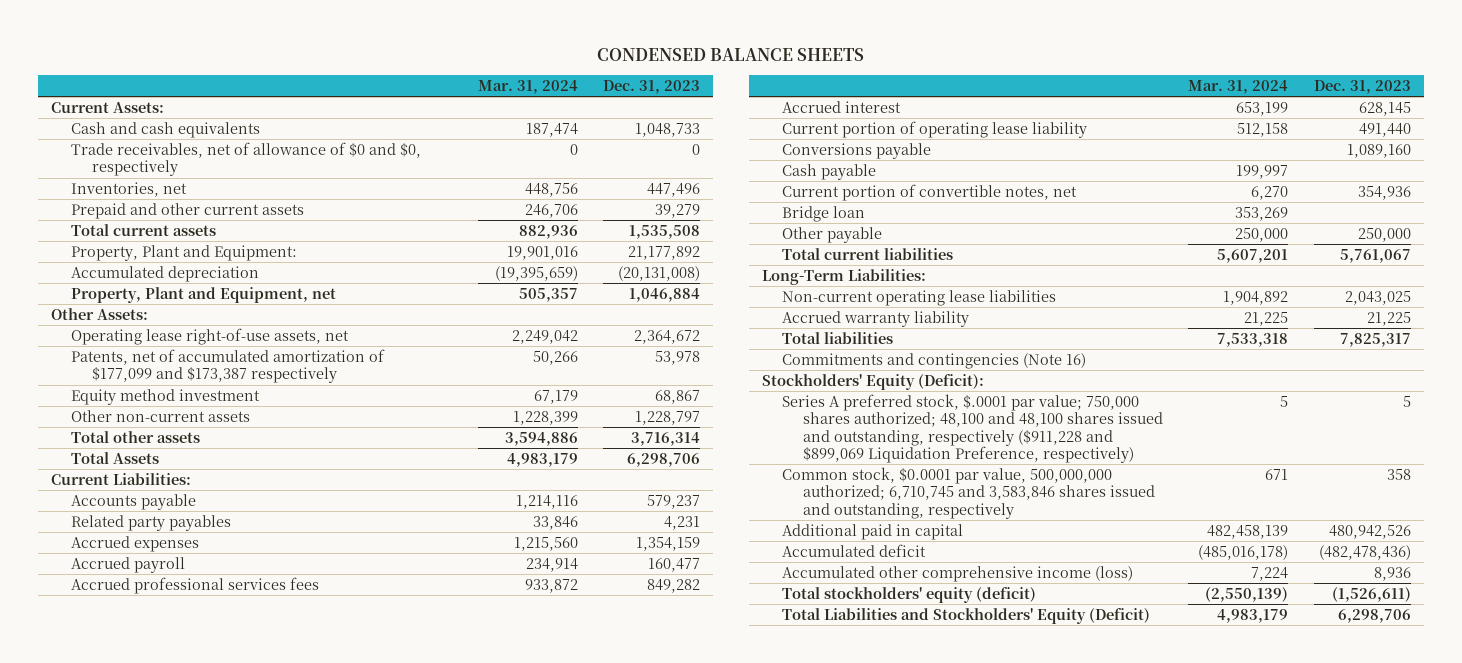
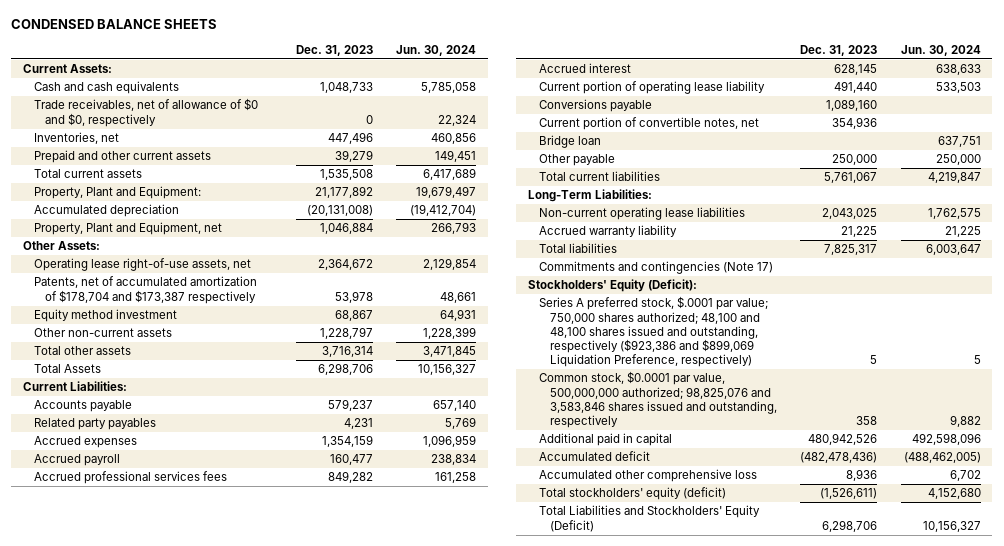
- | Mar. 31, 2024 | Dec. 31, 2023
+ | Dec. 31, 2023 | Jun. 30, 2024
- Patents, net of accumulated amortization of $177,099 and $173,387 respectively | 50,266 | 53,978
+ Patents, net of accumulated amortization of $178,704 and $173,387 respectively | 53,978 | 48,661
- Cash payable | 199,997 |
- Commitments and contingencies (Note 16)
+ Commitments and contingencies (Note 17)
- Series A preferred stock, $.0001 par value; 750,000 shares authorized; 48,100 and 48,100 shares issued and outstanding, respectively ($911,228 and $899,069 Liquidation Preference, respectively) | 5 | 5
- Common stock, $0.0001 par value, 500,000,000 authorized; 6,710,745 and 3,583,846 shares issued and outstanding, respectively | 671 | 358
+ Series A preferred stock, $.0001 par value; 750,000 shares authorized; 48,100 and 48,100 shares issued and outstanding, respectively ($923,386 and $899,069 Liquidation Preference, respectively) | 5 | 5
+ Common stock, $0.0001 par value, 500,000,000 authorized; 98,825,076 and 3,583,846 shares issued and outstanding, respectively | 358 | 9,882
- Accumulated other comprehensive income (loss) | 7,224 | 8,936
+ Accumulated other comprehensive loss | 8,936 | 6,702

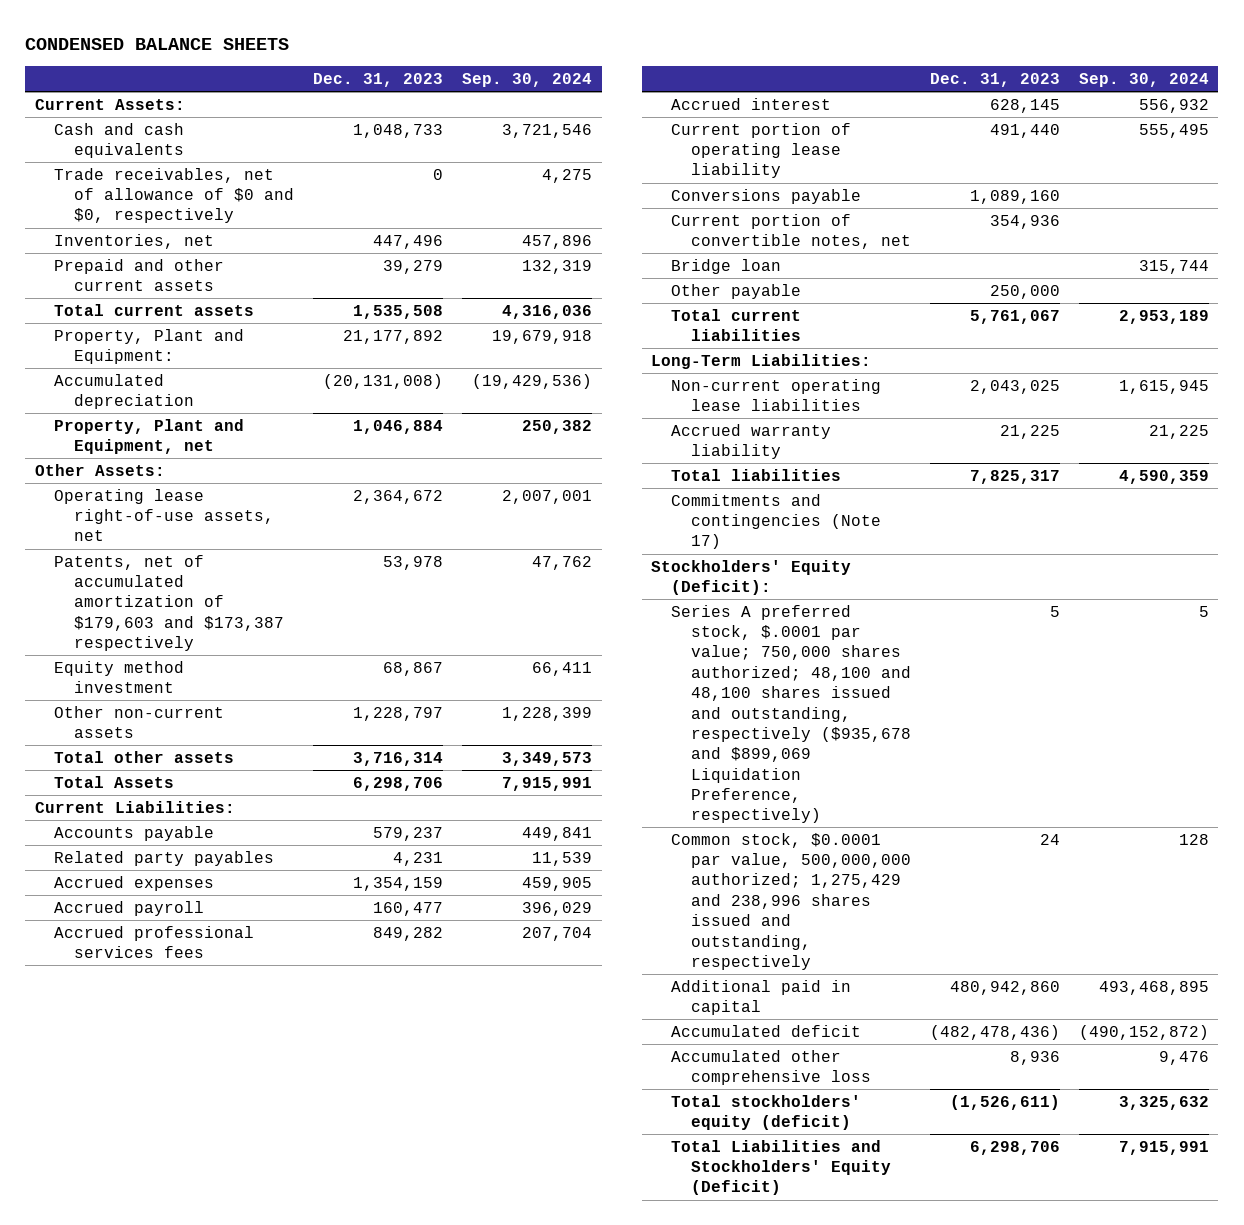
- | Dec. 31, 2023 | Jun. 30, 2024
+ | Dec. 31, 2023 | Sep. 30, 2024
- Patents, net of accumulated amortization of $178,704 and $173,387 respectively | 53,978 | 48,661
+ Patents, net of accumulated amortization of $179,603 and $173,387 respectively | 53,978 | 47,762
- Series A preferred stock, $.0001 par value; 750,000 shares authorized; 48,100 and 48,100 shares issued and outstanding, respectively ($923,386 and $899,069 Liquidation Preference, respectively) | 5 | 5
- Common stock, $0.0001 par value, 500,000,000 authorized; 98,825,076 and 3,583,846 shares issued and outstanding, respectively | 358 | 9,882
- Additional paid in capital | 480,942,526 | 492,598,096
+ Series A preferred stock, $.0001 par value; 750,000 shares authorized; 48,100 and 48,100 shares issued and outstanding, respectively ($935,678 and $899,069 Liquidation Preference, respectively) | 5 | 5
+ Common stock, $0.0001 par value, 500,000,000 authorized; 1,275,429 and 238,996 shares issued and outstanding, respectively | 24 | 128
+ Additional paid in capital | 480,942,860 | 493,468,895

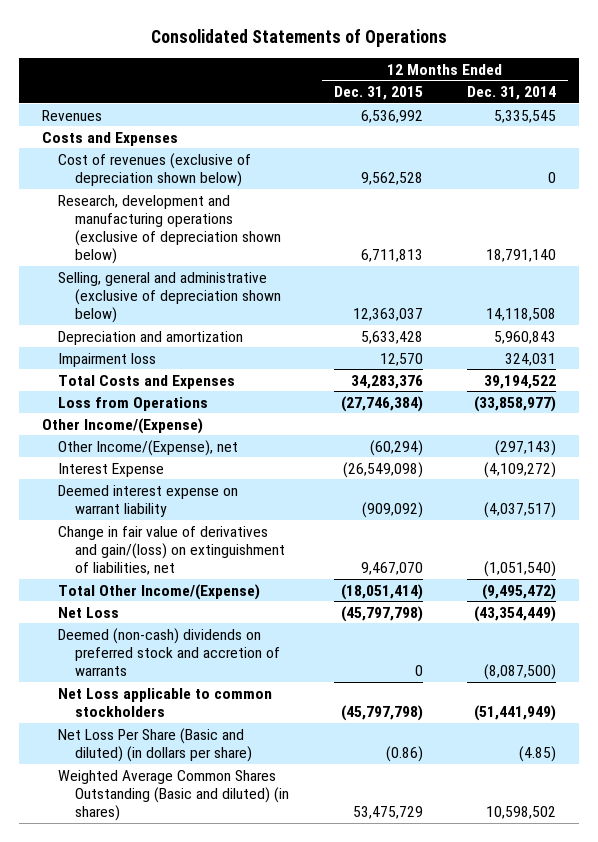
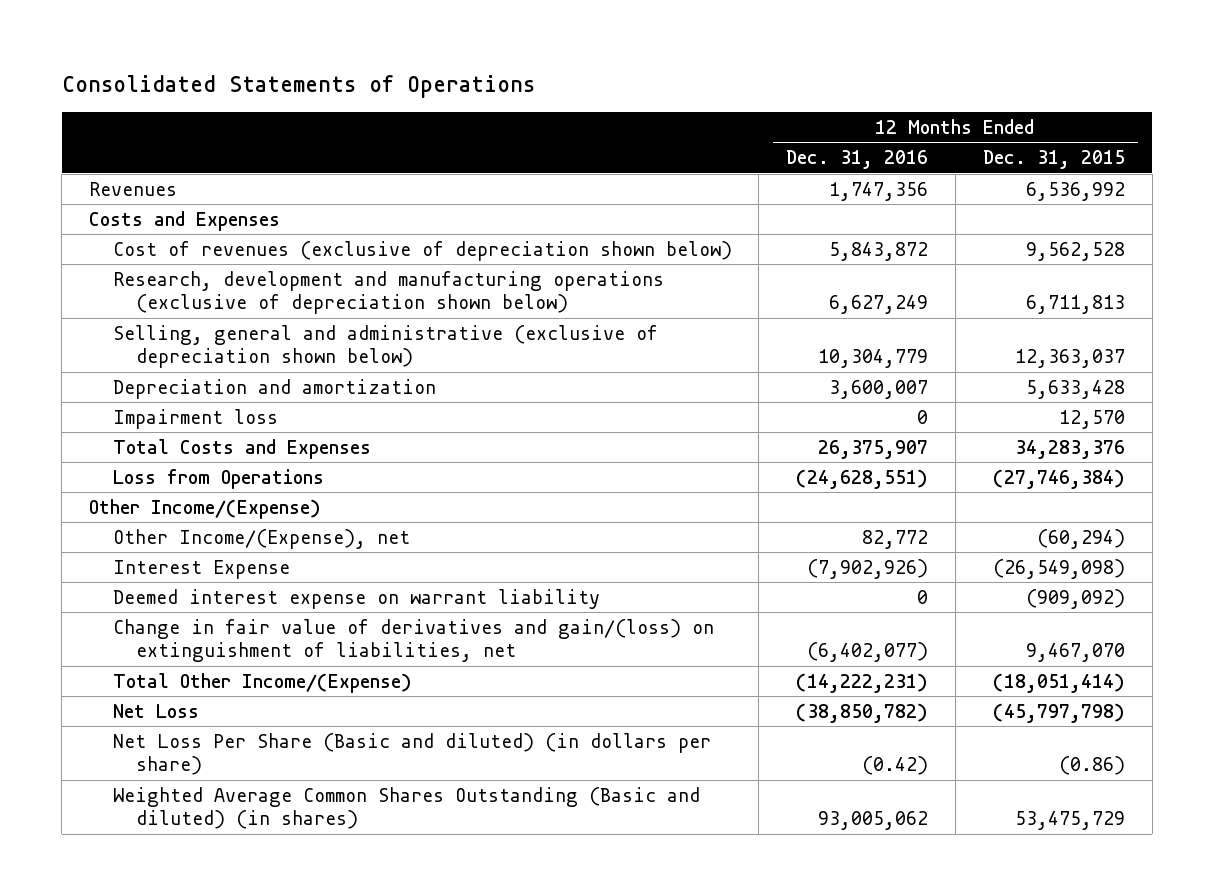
- | 12 Months Ended Dec. 31, 2015 | 12 Months Ended Dec. 31, 2014
+ | 12 Months Ended Dec. 31, 2016 | 12 Months Ended Dec. 31, 2015
- Deemed (non-cash) dividends on preferred stock and accretion of warrants | 0 | (8,087,500)
- Net Loss applicable to common stockholders | (45,797,798) | (51,441,949)

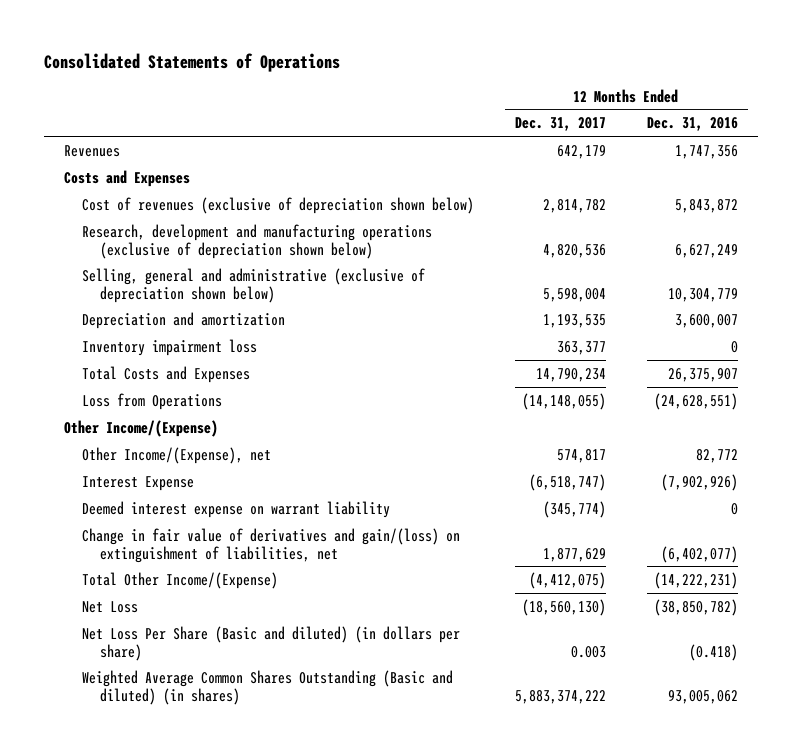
- | 12 Months Ended Dec. 31, 2016 | 12 Months Ended Dec. 31, 2015
+ | 12 Months Ended Dec. 31, 2017 | 12 Months Ended Dec. 31, 2016
- Impairment loss | 0 | 12,570
+ Inventory impairment loss | 363,377 | 0
- Net Loss Per Share (Basic and diluted) (in dollars per share) | (0.42) | (0.86)
+ Net Loss Per Share (Basic and diluted) (in dollars per share) | 0.003 | (0.418)

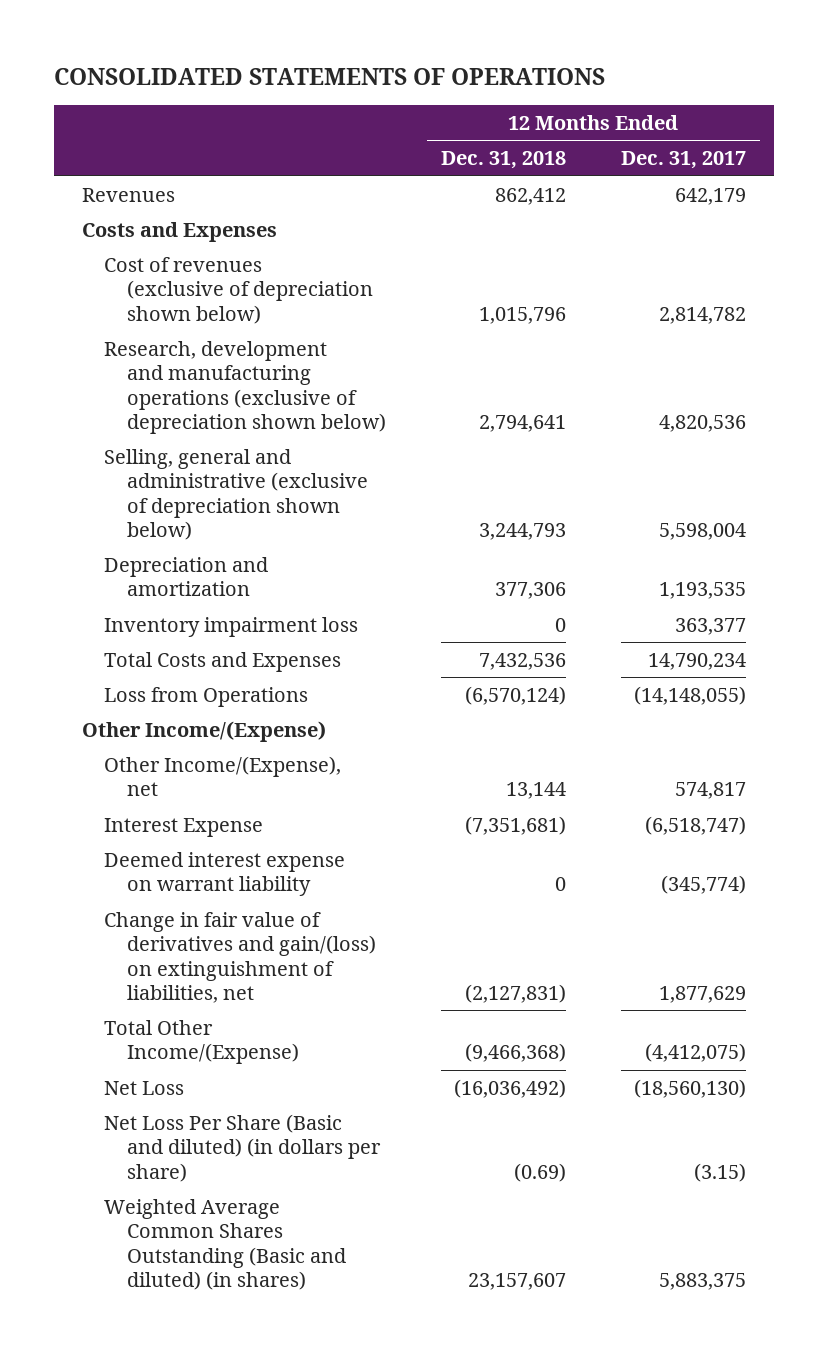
- Consolidated Statements of Operations
+ CONSOLIDATED STATEMENTS OF OPERATIONS
- | 12 Months Ended Dec. 31, 2017 | 12 Months Ended Dec. 31, 2016
+ | 12 Months Ended Dec. 31, 2018 | 12 Months Ended Dec. 31, 2017
- Net Loss Per Share (Basic and diluted) (in dollars per share) | 0.003 | (0.418)
- Weighted Average Common Shares Outstanding (Basic and diluted) (in shares) | 5,883,374,222 | 93,005,062
+ Net Loss Per Share (Basic and diluted) (in dollars per share) | (0.69) | (3.15)
+ Weighted Average Common Shares Outstanding (Basic and diluted) (in shares) | 23,157,607 | 5,883,375

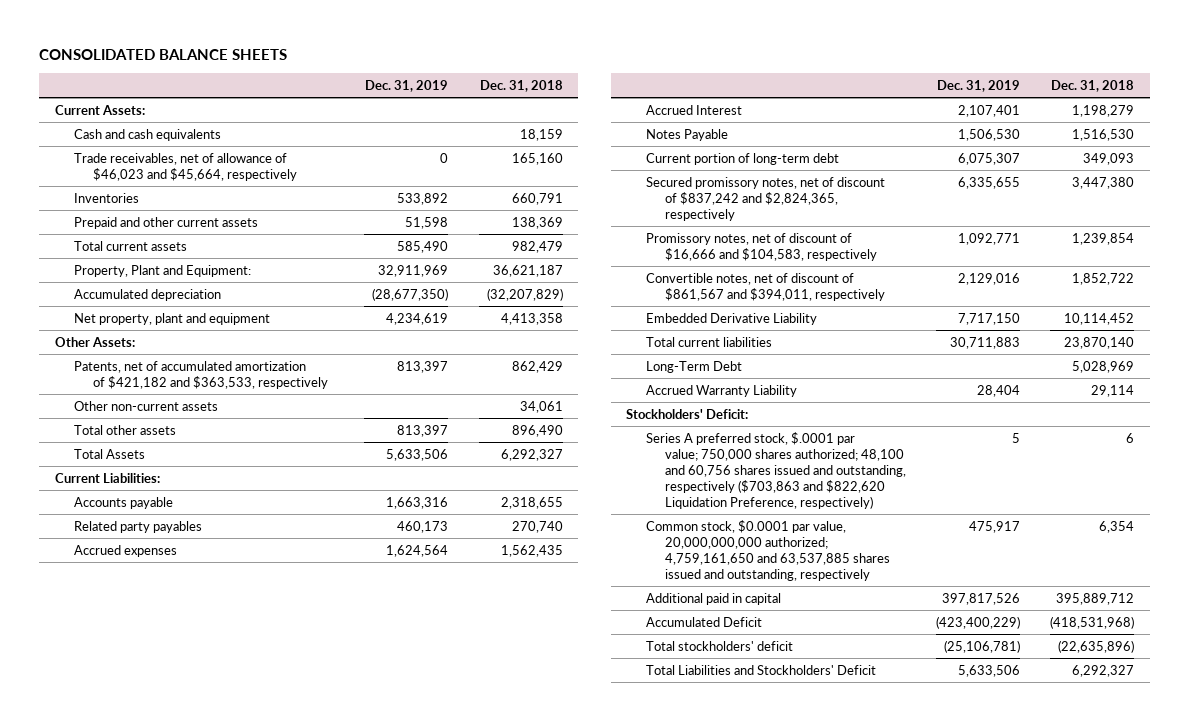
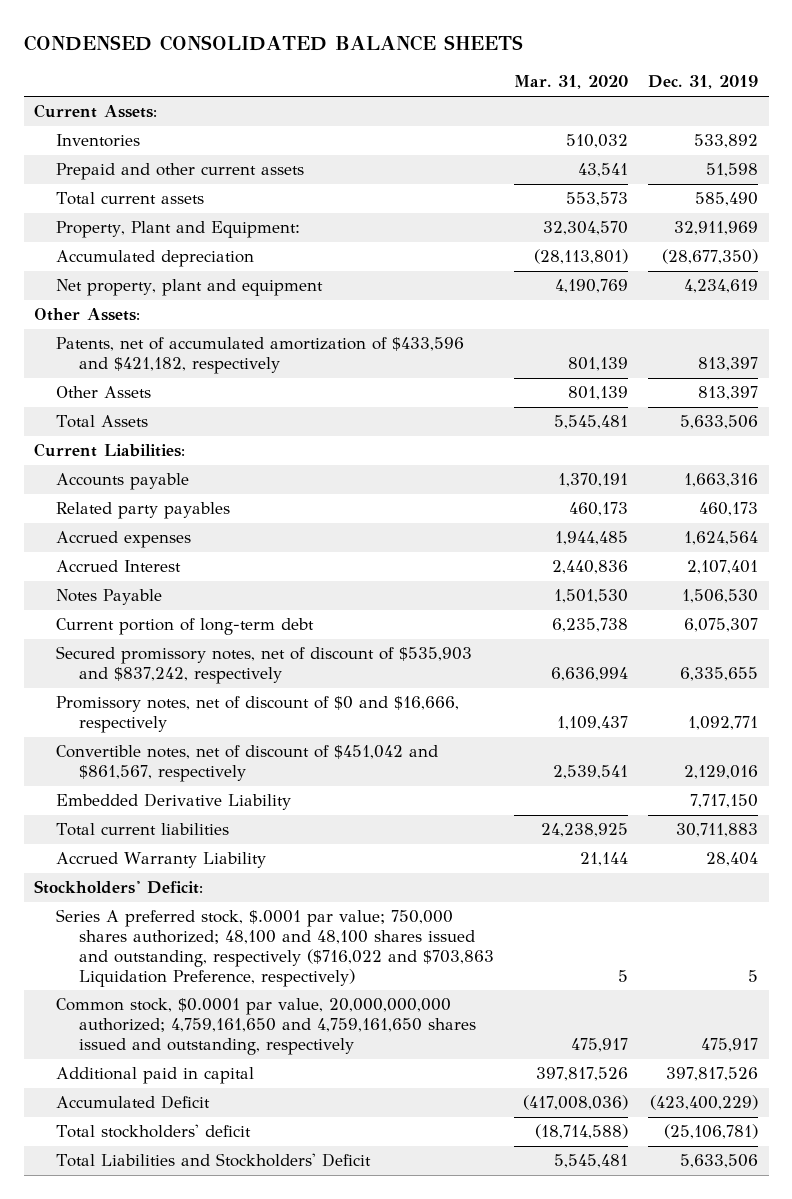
- CONSOLIDATED BALANCE SHEETS
+ CONDENSED CONSOLIDATED BALANCE SHEETS
- | Dec. 31, 2019 | Dec. 31, 2018
+ | Mar. 31, 2020 | Dec. 31, 2019
- Cash and cash equivalents | | 18,159
- Trade receivables, net of allowance of $46,023 and $45,664, respectively | 0 | 165,160
- Patents, net of accumulated amortization of $421,182 and $363,533, respectively | 813,397 | 862,429
- Other non-current assets | | 34,061
- Total other assets | 813,397 | 896,490
+ Patents, net of accumulated amortization of $433,596 and $421,182, respectively | 801,139 | 813,397
+ Other Assets | 801,139 | 813,397
- Secured promissory notes, net of discount of $837,242 and $2,824,365, respectively | 6,335,655 | 3,447,380
- Promissory notes, net of discount of $16,666 and $104,583, respectively | 1,092,771 | 1,239,854
- Convertible notes, net of discount of $861,567 and $394,011, respectively | 2,129,016 | 1,852,722
+ Secured promissory notes, net of discount of $535,903 and $837,242, respectively | 6,636,994 | 6,335,655
+ Promissory notes, net of discount of $0 and $16,666, respectively | 1,109,437 | 1,092,771
+ Convertible notes, net of discount of $451,042 and $861,567, respectively | 2,539,541 | 2,129,016
- Long-Term Debt | | 5,028,969
- Series A preferred stock, $.0001 par value; 750,000 shares authorized; 48,100 and 60,756 shares issued and outstanding, respectively ($703,863 and $822,620 Liquidation Preference, respectively) | 5 | 6
- Common stock, $0.0001 par value, 20,000,000,000 authorized; 4,759,161,650 and 63,537,885 shares issued and outstanding, respectively | 475,917 | 6,354
+ Series A preferred stock, $.0001 par value; 750,000 shares authorized; 48,100 and 48,100 shares issued and outstanding, respectively ($716,022 and $703,863 Liquidation Preference, respectively) | 5 | 5
+ Common stock, $0.0001 par value, 20,000,000,000 authorized; 4,759,161,650 and 4,759,161,650 shares issued and outstanding, respectively | 475,917 | 475,917

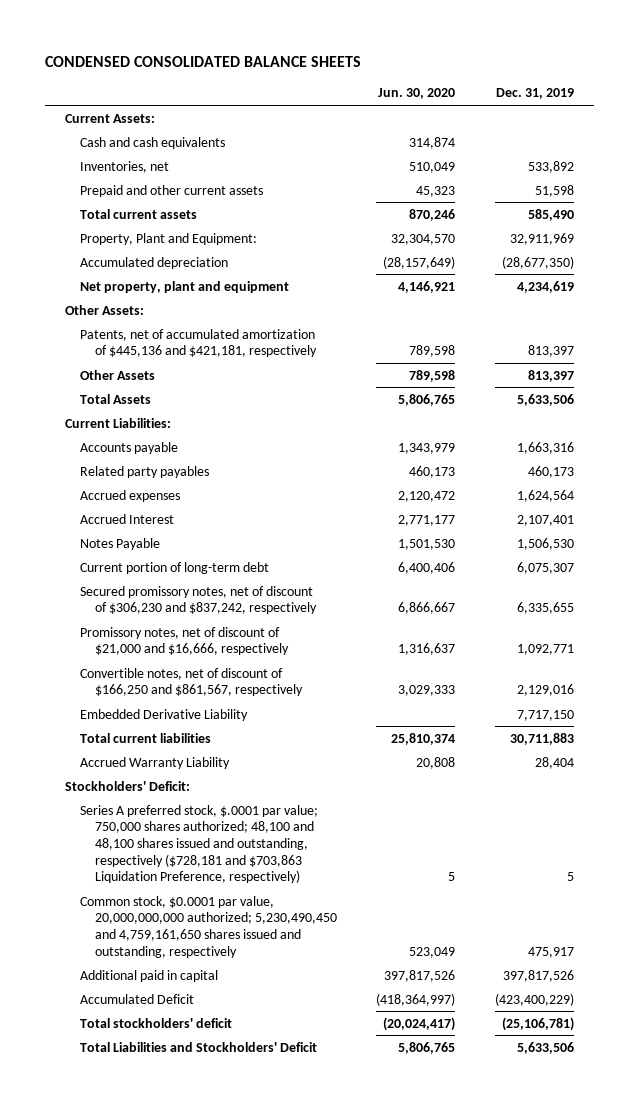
- | Mar. 31, 2020 | Dec. 31, 2019
+ | Jun. 30, 2020 | Dec. 31, 2019
- Inventories | 510,032 | 533,892
+ Cash and cash equivalents | 314,874 |
+ Inventories, net | 510,049 | 533,892
- Patents, net of accumulated amortization of $433,596 and $421,182, respectively | 801,139 | 813,397
+ Patents, net of accumulated amortization of $445,136 and $421,181, respectively | 789,598 | 813,397
- Secured promissory notes, net of discount of $535,903 and $837,242, respectively | 6,636,994 | 6,335,655
- Promissory notes, net of discount of $0 and $16,666, respectively | 1,109,437 | 1,092,771
- Convertible notes, net of discount of $451,042 and $861,567, respectively | 2,539,541 | 2,129,016
+ Secured promissory notes, net of discount of $306,230 and $837,242, respectively | 6,866,667 | 6,335,655
+ Promissory notes, net of discount of $21,000 and $16,666, respectively | 1,316,637 | 1,092,771
+ Convertible notes, net of discount of $166,250 and $861,567, respectively | 3,029,333 | 2,129,016
- Series A preferred stock, $.0001 par value; 750,000 shares authorized; 48,100 and 48,100 shares issued and outstanding, respectively ($716,022 and $703,863 Liquidation Preference, respectively) | 5 | 5
- Common stock, $0.0001 par value, 20,000,000,000 authorized; 4,759,161,650 and 4,759,161,650 shares issued and outstanding, respectively | 475,917 | 475,917
+ Series A preferred stock, $.0001 par value; 750,000 shares authorized; 48,100 and 48,100 shares issued and outstanding, respectively ($728,181 and $703,863 Liquidation Preference, respectively) | 5 | 5
+ Common stock, $0.0001 par value, 20,000,000,000 authorized; 5,230,490,450 and 4,759,161,650 shares issued and outstanding, respectively | 523,049 | 475,917

